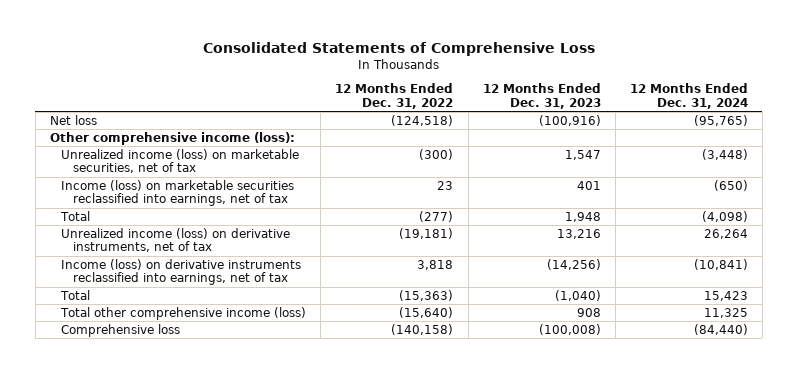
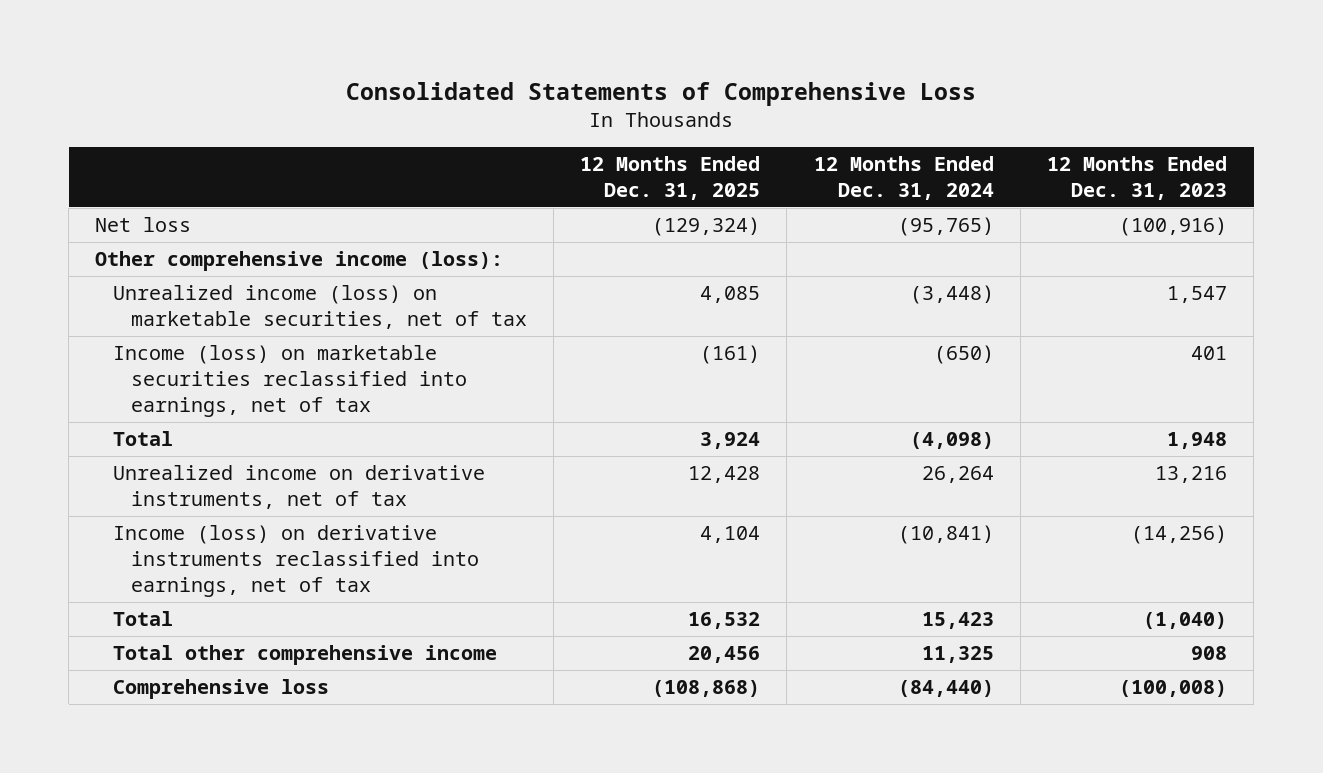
- | 12 Months Ended Dec. 31, 2022 | 12 Months Ended Dec. 31, 2023 | 12 Months Ended Dec. 31, 2024
+ | 12 Months Ended Dec. 31, 2025 | 12 Months Ended Dec. 31, 2024 | 12 Months Ended Dec. 31, 2023
- Unrealized income (loss) on derivative instruments, net of tax | (19,181) | 13,216 | 26,264
+ Unrealized income on derivative instruments, net of tax | 12,428 | 26,264 | 13,216
- Total other comprehensive income (loss) | (15,640) | 908 | 11,325
+ Total other comprehensive income | 20,456 | 11,325 | 908

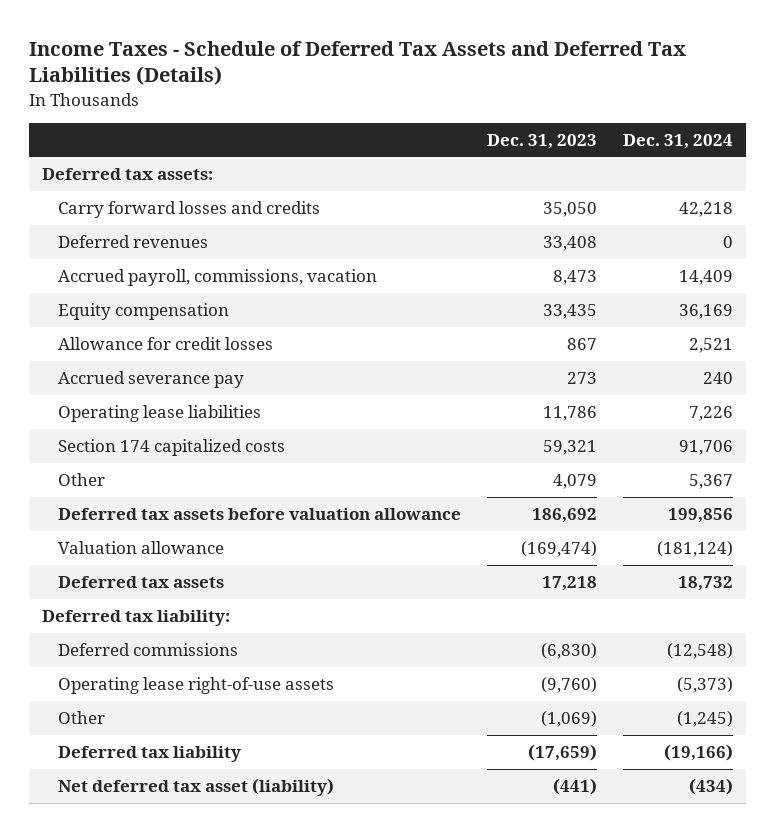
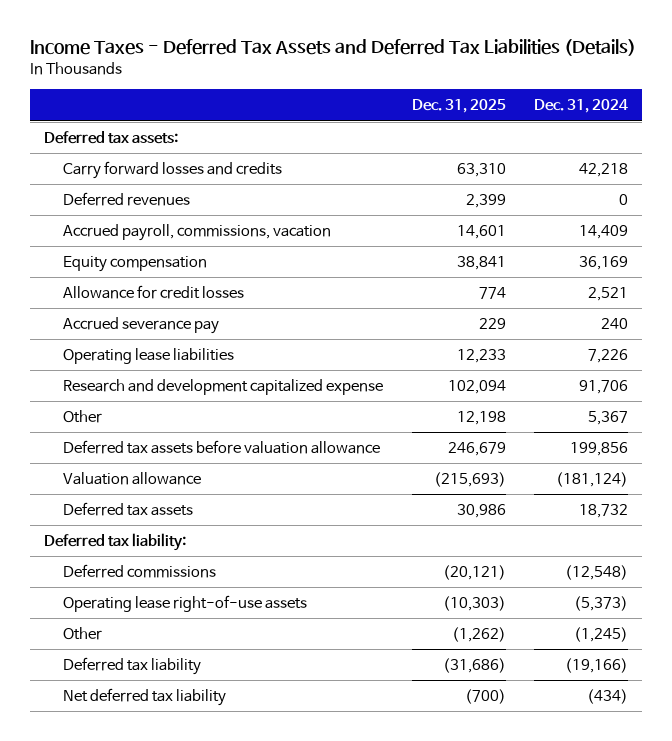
- Income Taxes - Schedule of Deferred Tax Assets and Deferred Tax Liabilities (Details)
+ Income Taxes - Deferred Tax Assets and Deferred Tax Liabilities (Details)
- | Dec. 31, 2023 | Dec. 31, 2024
+ | Dec. 31, 2025 | Dec. 31, 2024
- Section 174 capitalized costs | 59,321 | 91,706
+ Research and development capitalized expense | 102,094 | 91,706
- Net deferred tax asset (liability) | (441) | (434)
+ Net deferred tax liability | (700) | (434)

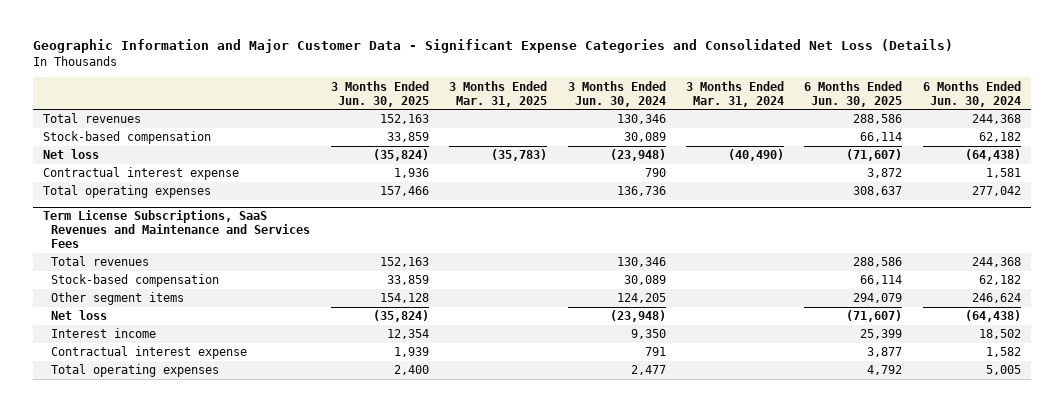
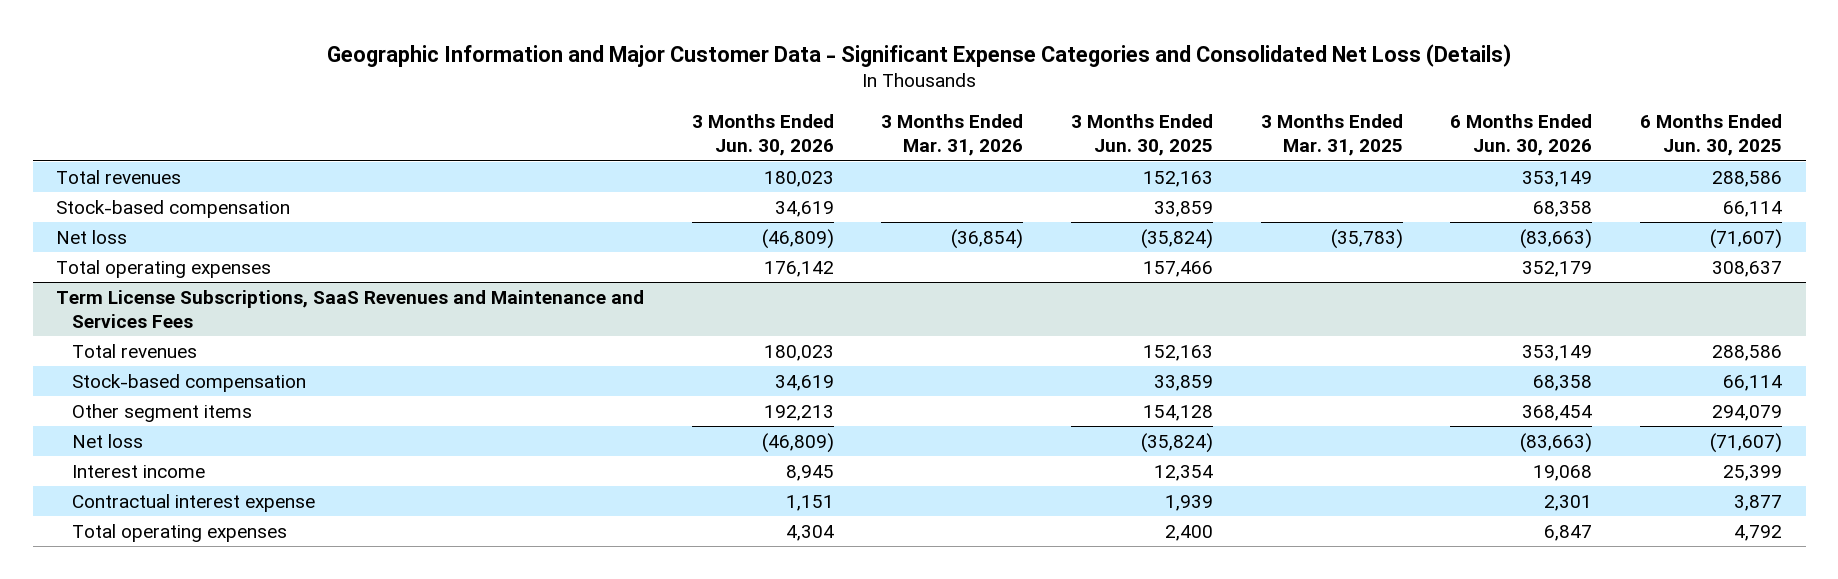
- | 3 Months Ended Jun. 30, 2025 | 3 Months Ended Mar. 31, 2025 | 3 Months Ended Jun. 30, 2024 | 3 Months Ended Mar. 31, 2024 | 6 Months Ended Jun. 30, 2025 | 6 Months Ended Jun. 30, 2024
+ | 3 Months Ended Jun. 30, 2026 | 3 Months Ended Mar. 31, 2026 | 3 Months Ended Jun. 30, 2025 | 3 Months Ended Mar. 31, 2025 | 6 Months Ended Jun. 30, 2026 | 6 Months Ended Jun. 30, 2025
- Contractual interest expense | 1,936 | | 790 | | 3,872 | 1,581

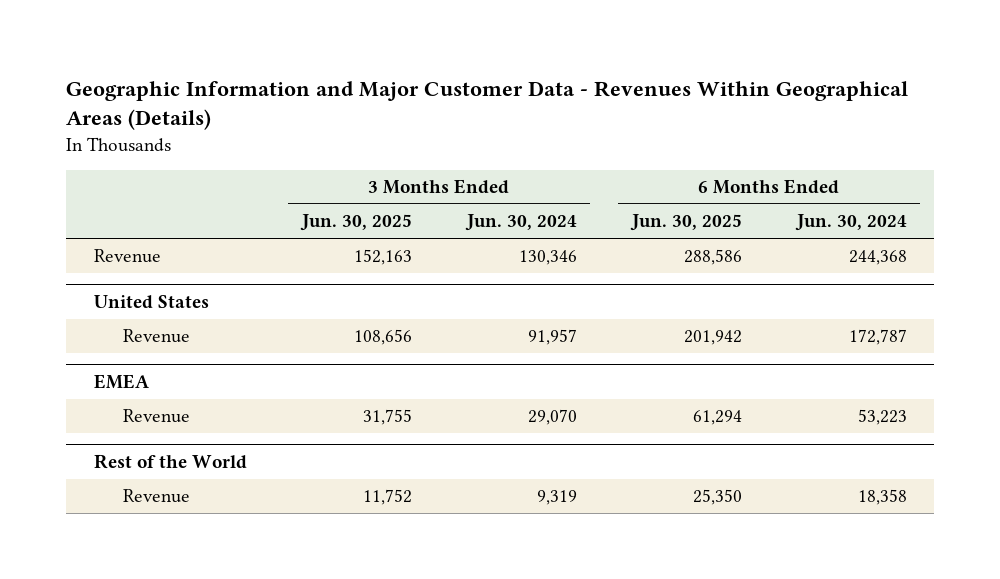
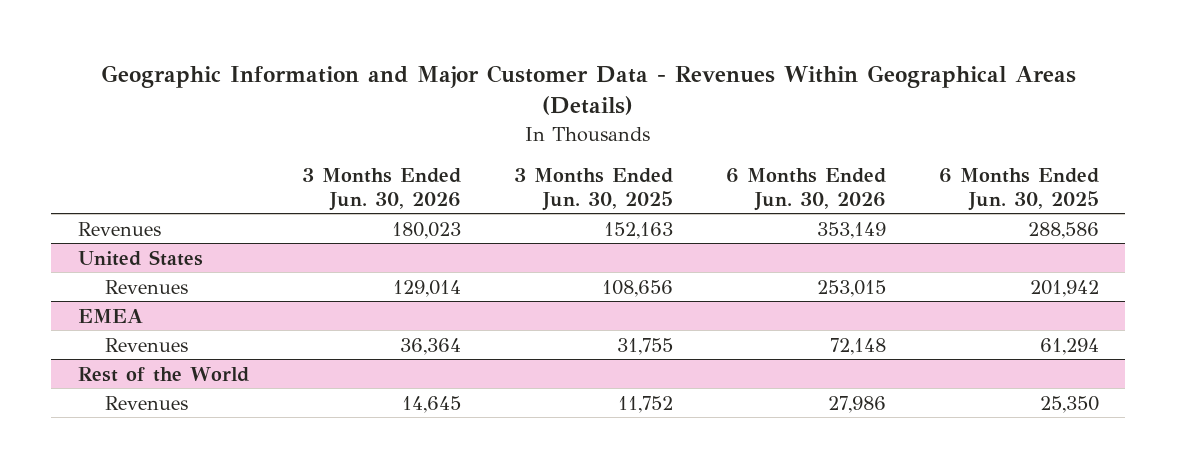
- | 3 Months Ended Jun. 30, 2025 | 3 Months Ended Jun. 30, 2024 | 6 Months Ended Jun. 30, 2025 | 6 Months Ended Jun. 30, 2024
+ | 3 Months Ended Jun. 30, 2026 | 3 Months Ended Jun. 30, 2025 | 6 Months Ended Jun. 30, 2026 | 6 Months Ended Jun. 30, 2025
- Revenue | 152,163 | 130,346 | 288,586 | 244,368
+ Revenues | 180,023 | 152,163 | 353,149 | 288,586
@ United States
- Revenue | 108,656 | 91,957 | 201,942 | 172,787
+ Revenues | 129,014 | 108,656 | 253,015 | 201,942
@ EMEA
- Revenue | 31,755 | 29,070 | 61,294 | 53,223
+ Revenues | 36,364 | 31,755 | 72,148 | 61,294
@ Rest of the World
- Revenue | 11,752 | 9,319 | 25,350 | 18,358
+ Revenues | 14,645 | 11,752 | 27,986 | 25,350

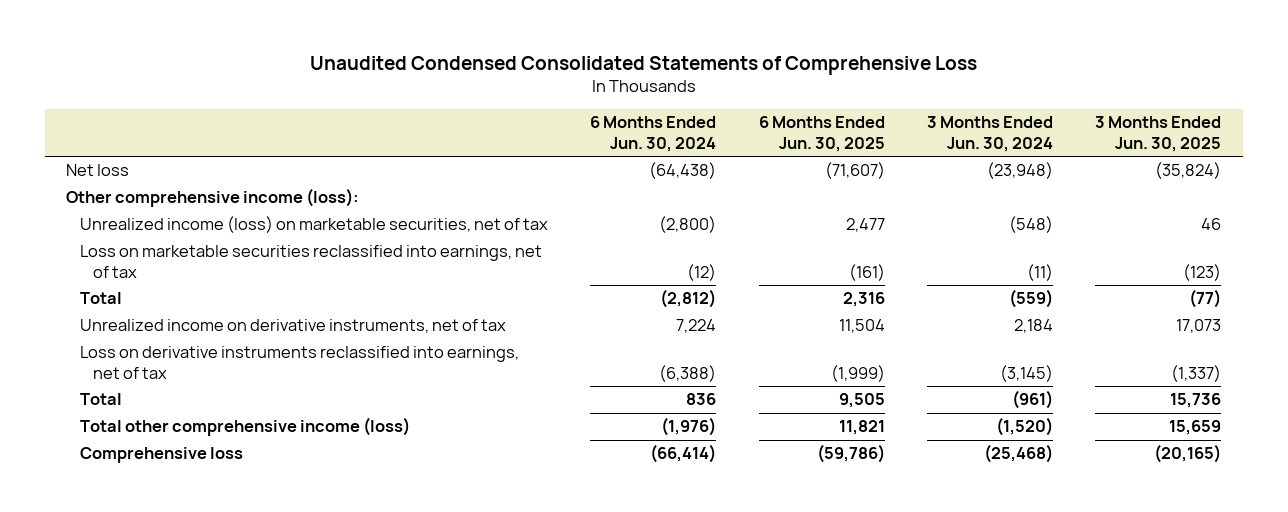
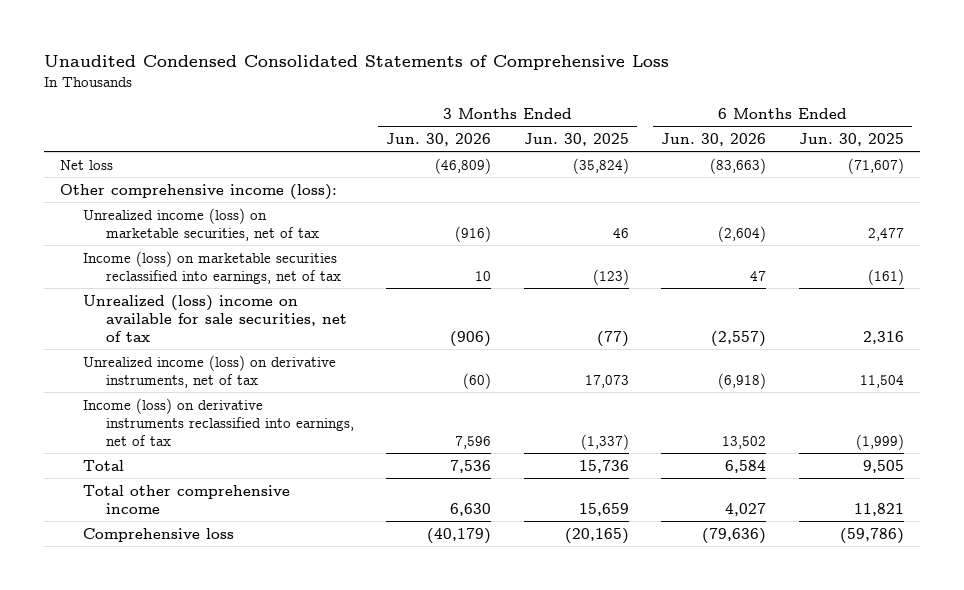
- | 6 Months Ended Jun. 30, 2024 | 6 Months Ended Jun. 30, 2025 | 3 Months Ended Jun. 30, 2024 | 3 Months Ended Jun. 30, 2025
+ | 3 Months Ended Jun. 30, 2026 | 3 Months Ended Jun. 30, 2025 | 6 Months Ended Jun. 30, 2026 | 6 Months Ended Jun. 30, 2025
- Loss on marketable securities reclassified into earnings, net of tax | (12) | (161) | (11) | (123)
- Total | (2,812) | 2,316 | (559) | (77)
- Unrealized income on derivative instruments, net of tax | 7,224 | 11,504 | 2,184 | 17,073
- Loss on derivative instruments reclassified into earnings, net of tax | (6,388) | (1,999) | (3,145) | (1,337)
+ Income (loss) on marketable securities reclassified into earnings, net of tax | 10 | (123) | 47 | (161)
+ Unrealized (loss) income on available for sale securities, net of tax | (906) | (77) | (2,557) | 2,316
+ Unrealized income (loss) on derivative instruments, net of tax | (60) | 17,073 | (6,918) | 11,504
+ Income (loss) on derivative instruments reclassified into earnings, net of tax | 7,596 | (1,337) | 13,502 | (1,999)
- Total other comprehensive income (loss) | (1,976) | 11,821 | (1,520) | 15,659
+ Total other comprehensive income | 6,630 | 15,659 | 4,027 | 11,821

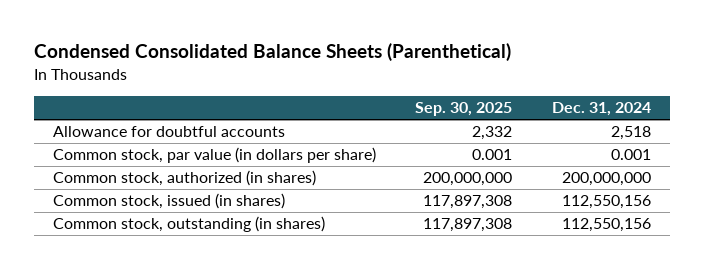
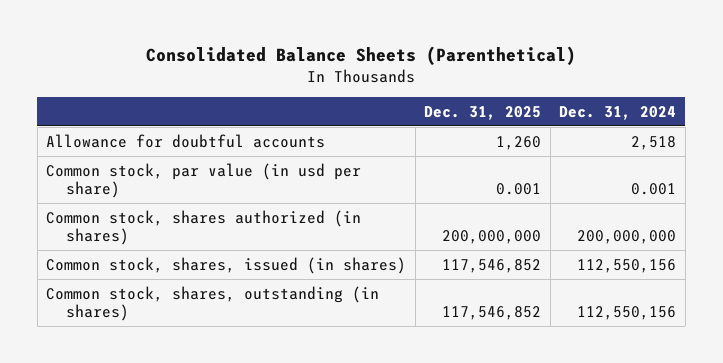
- Condensed Consolidated Balance Sheets (Parenthetical)
+ Consolidated Balance Sheets (Parenthetical)
- | Sep. 30, 2025 | Dec. 31, 2024
+ | Dec. 31, 2025 | Dec. 31, 2024
- Common stock, par value (in dollars per share) | 0.001 | 0.001
- Common stock, authorized (in shares) | 200,000,000 | 200,000,000
- Common stock, issued (in shares) | 117,897,308 | 112,550,156
- Common stock, outstanding (in shares) | 117,897,308 | 112,550,156
+ Common stock, par value (in usd per share) | 0.001 | 0.001
+ Common stock, shares authorized (in shares) | 200,000,000 | 200,000,000
+ Common stock, shares, issued (in shares) | 117,546,852 | 112,550,156
+ Common stock, shares, outstanding (in shares) | 117,546,852 | 112,550,156

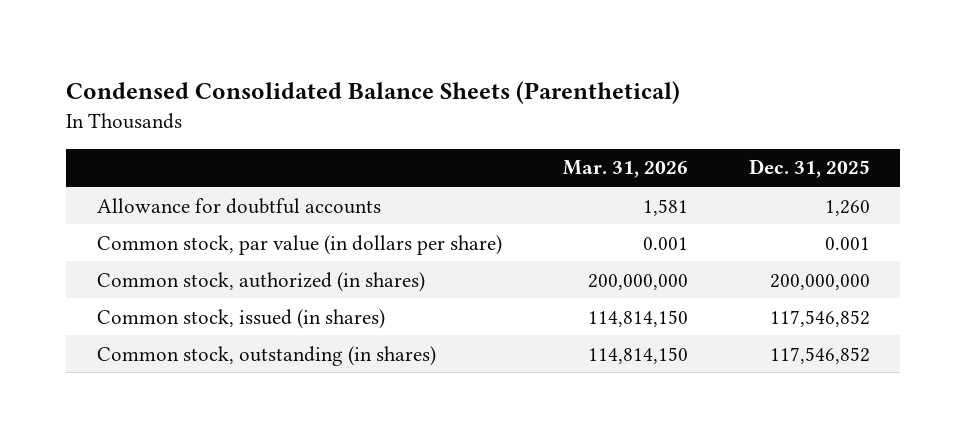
- Consolidated Balance Sheets (Parenthetical)
+ Condensed Consolidated Balance Sheets (Parenthetical)
- | Dec. 31, 2025 | Dec. 31, 2024
+ | Mar. 31, 2026 | Dec. 31, 2025
- Common stock, par value (in usd per share) | 0.001 | 0.001
- Common stock, shares authorized (in shares) | 200,000,000 | 200,000,000
- Common stock, shares, issued (in shares) | 117,546,852 | 112,550,156
- Common stock, shares, outstanding (in shares) | 117,546,852 | 112,550,156
+ Common stock, par value (in dollars per share) | 0.001 | 0.001
+ Common stock, authorized (in shares) | 200,000,000 | 200,000,000
+ Common stock, issued (in shares) | 114,814,150 | 117,546,852
+ Common stock, outstanding (in shares) | 114,814,150 | 117,546,852

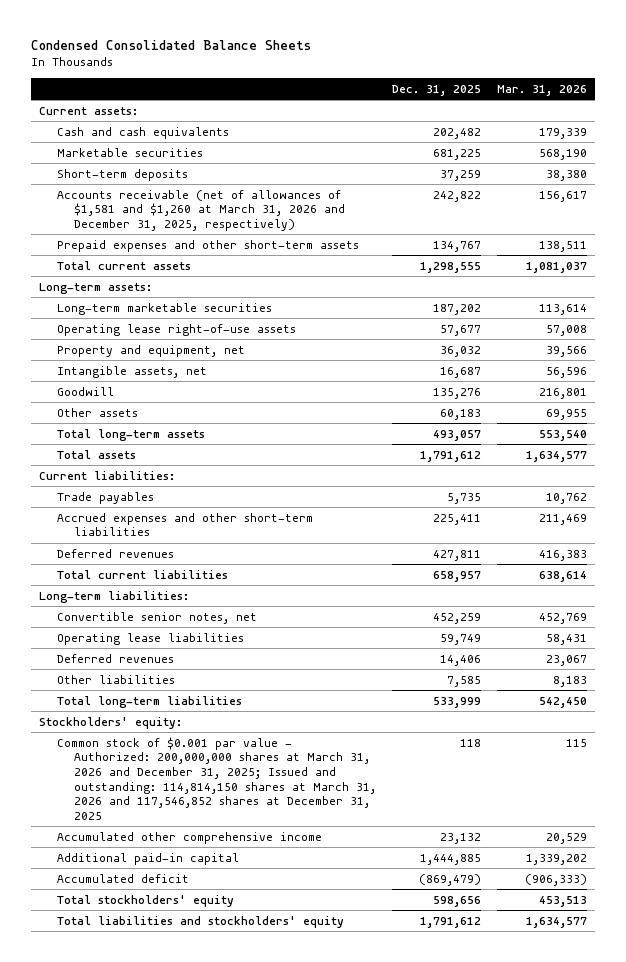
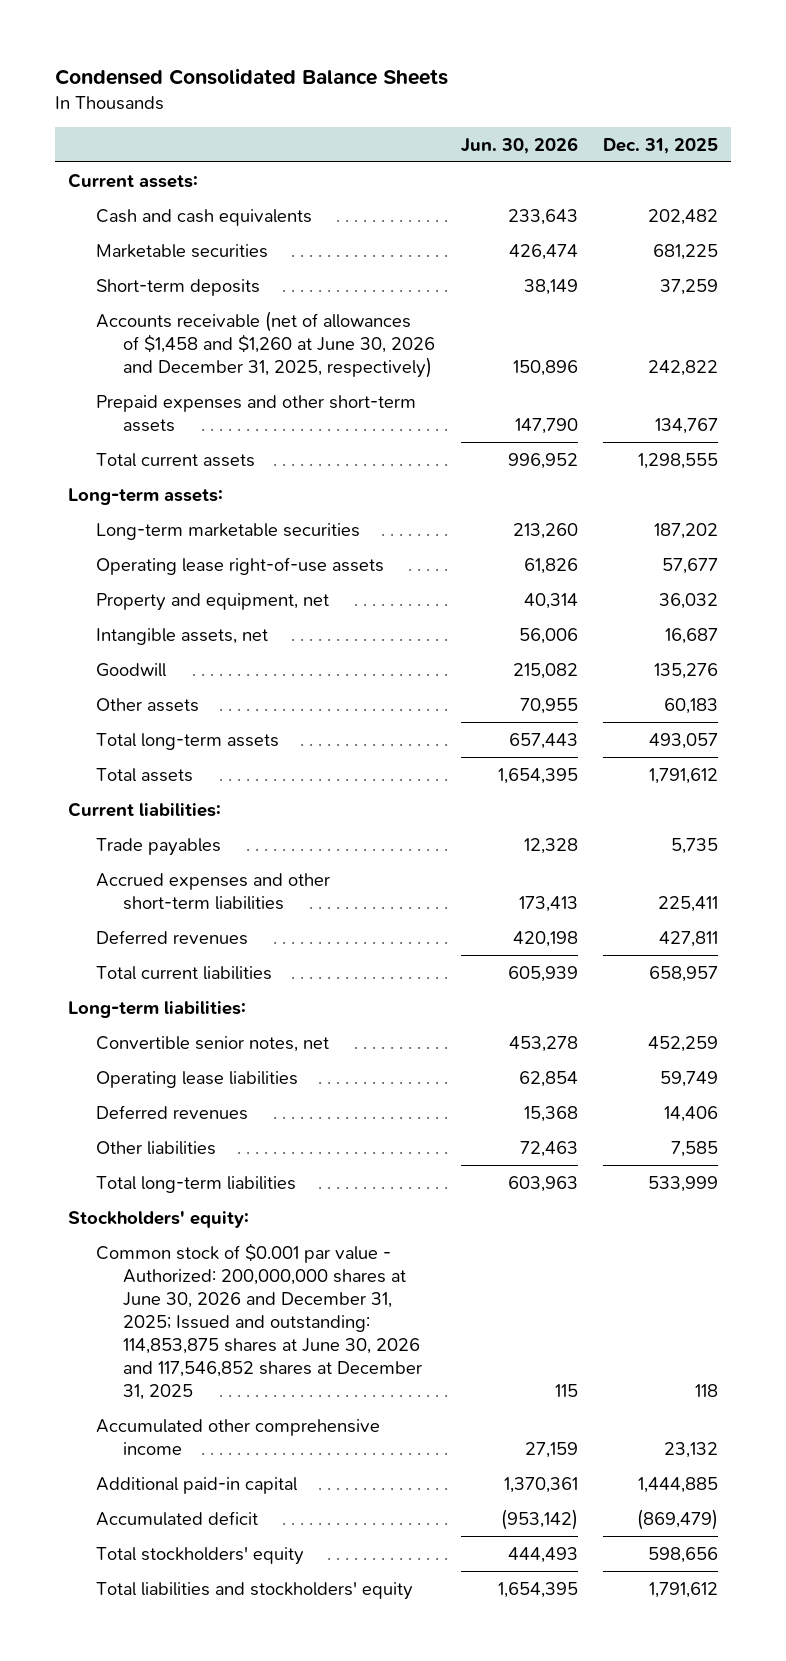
- | Dec. 31, 2025 | Mar. 31, 2026
+ | Jun. 30, 2026 | Dec. 31, 2025
- Accounts receivable (net of allowances of $1,581 and $1,260 at March 31, 2026 and December 31, 2025, respectively) | 242,822 | 156,617
+ Accounts receivable (net of allowances of $1,458 and $1,260 at June 30, 2026 and December 31, 2025, respectively) | 150,896 | 242,822
- Common stock of $0.001 par value - Authorized: 200,000,000 shares at March 31, 2026 and December 31, 2025; Issued and outstanding: 114,814,150 shares at March 31, 2026 and 117,546,852 shares at December 31, 2025 | 118 | 115
+ Common stock of $0.001 par value - Authorized: 200,000,000 shares at June 30, 2026 and December 31, 2025; Issued and outstanding: 114,853,875 shares at June 30, 2026 and 117,546,852 shares at December 31, 2025 | 115 | 118

